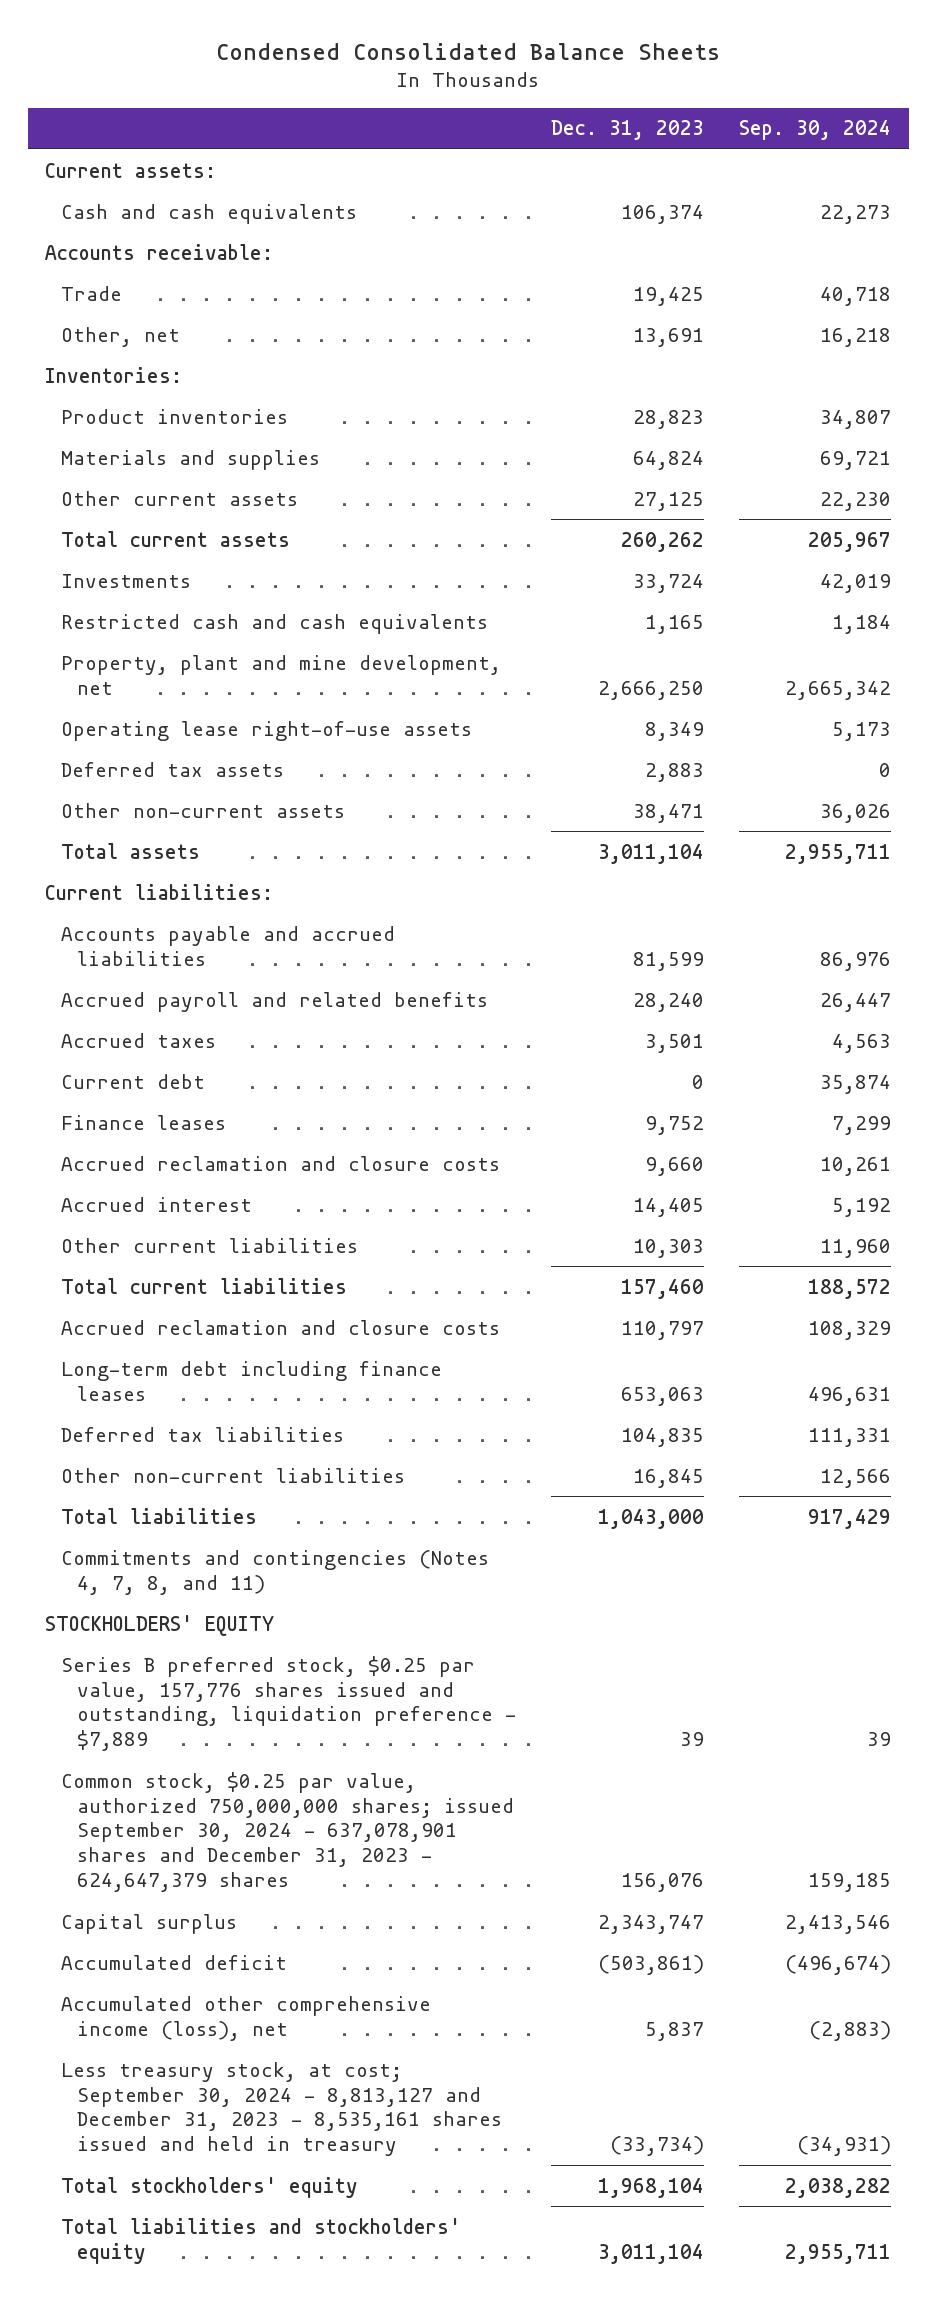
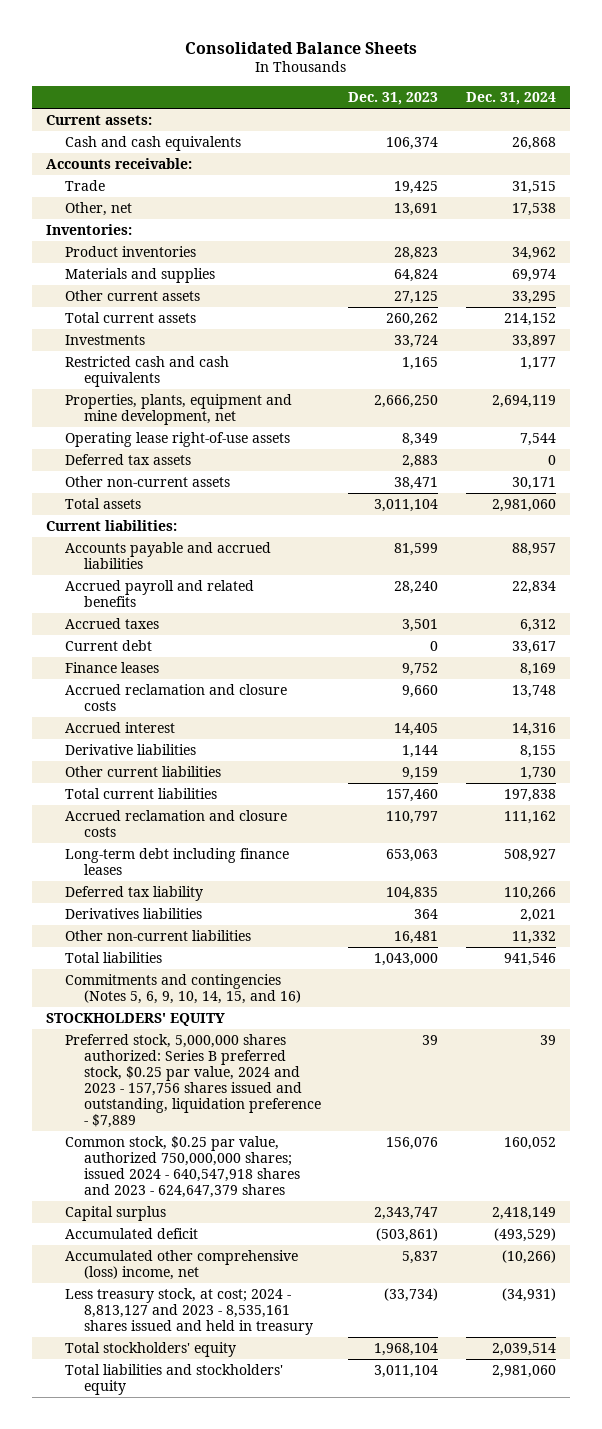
- Condensed Consolidated Balance Sheets
+ Consolidated Balance Sheets
- | Dec. 31, 2023 | Sep. 30, 2024
+ | Dec. 31, 2023 | Dec. 31, 2024
- Property, plant and mine development, net | 2,666,250 | 2,665,342
+ Properties, plants, equipment and mine development, net | 2,666,250 | 2,694,119
- Other current liabilities | 10,303 | 11,960
+ Derivative liabilities | 1,144 | 8,155
+ Other current liabilities | 9,159 | 1,730
- Deferred tax liabilities | 104,835 | 111,331
- Other non-current liabilities | 16,845 | 12,566
+ Deferred tax liability | 104,835 | 110,266
+ Derivatives liabilities | 364 | 2,021
+ Other non-current liabilities | 16,481 | 11,332
- Commitments and contingencies (Notes 4, 7, 8, and 11)
+ Commitments and contingencies (Notes 5, 6, 9, 10, 14, 15, and 16)
- Series B preferred stock, $0.25 par value, 157,776 shares issued and outstanding, liquidation preference - $7,889 | 39 | 39
- Common stock, $0.25 par value, authorized 750,000,000 shares; issued September 30, 2024 - 637,078,901 shares and December 31, 2023 - 624,647,379 shares | 156,076 | 159,185
+ Preferred stock, 5,000,000 shares authorized: Series B preferred stock, $0.25 par value, 2024 and 2023 - 157,756 shares issued and outstanding, liquidation preference - $7,889 | 39 | 39
+ Common stock, $0.25 par value, authorized 750,000,000 shares; issued 2024 - 640,547,918 shares and 2023 - 624,647,379 shares | 156,076 | 160,052
- Accumulated other comprehensive income (loss), net | 5,837 | (2,883)
- Less treasury stock, at cost; September 30, 2024 - 8,813,127 and December 31, 2023 - 8,535,161 shares issued and held in treasury | (33,734) | (34,931)
+ Accumulated other comprehensive (loss) income, net | 5,837 | (10,266)
+ Less treasury stock, at cost; 2024 - 8,813,127 and 2023 - 8,535,161 shares issued and held in treasury | (33,734) | (34,931)

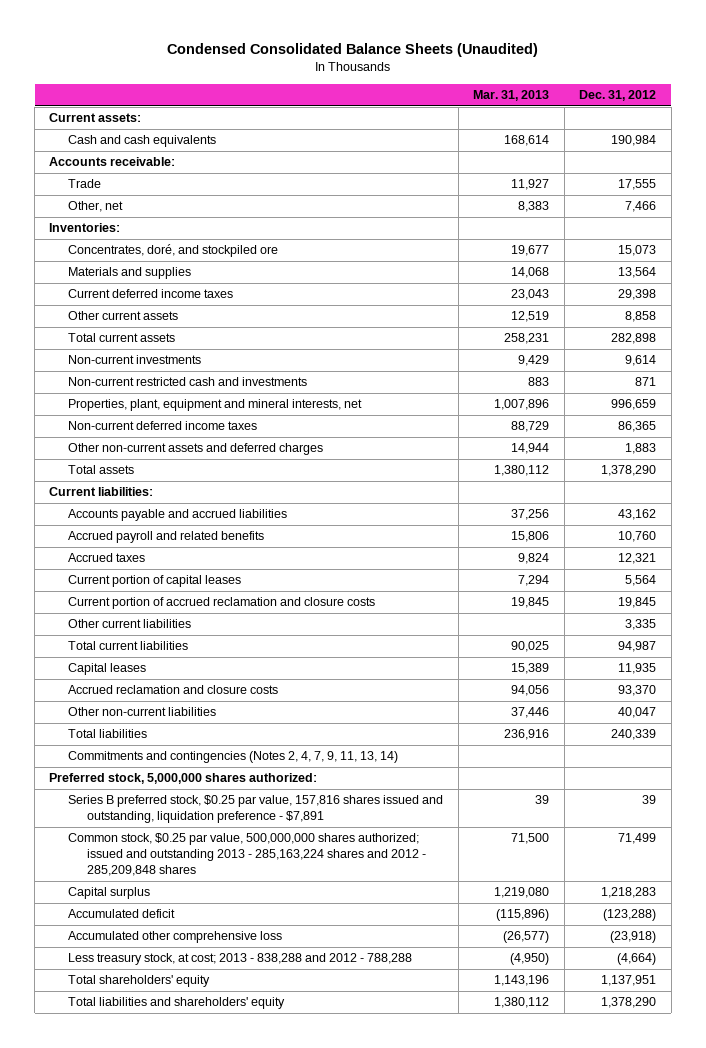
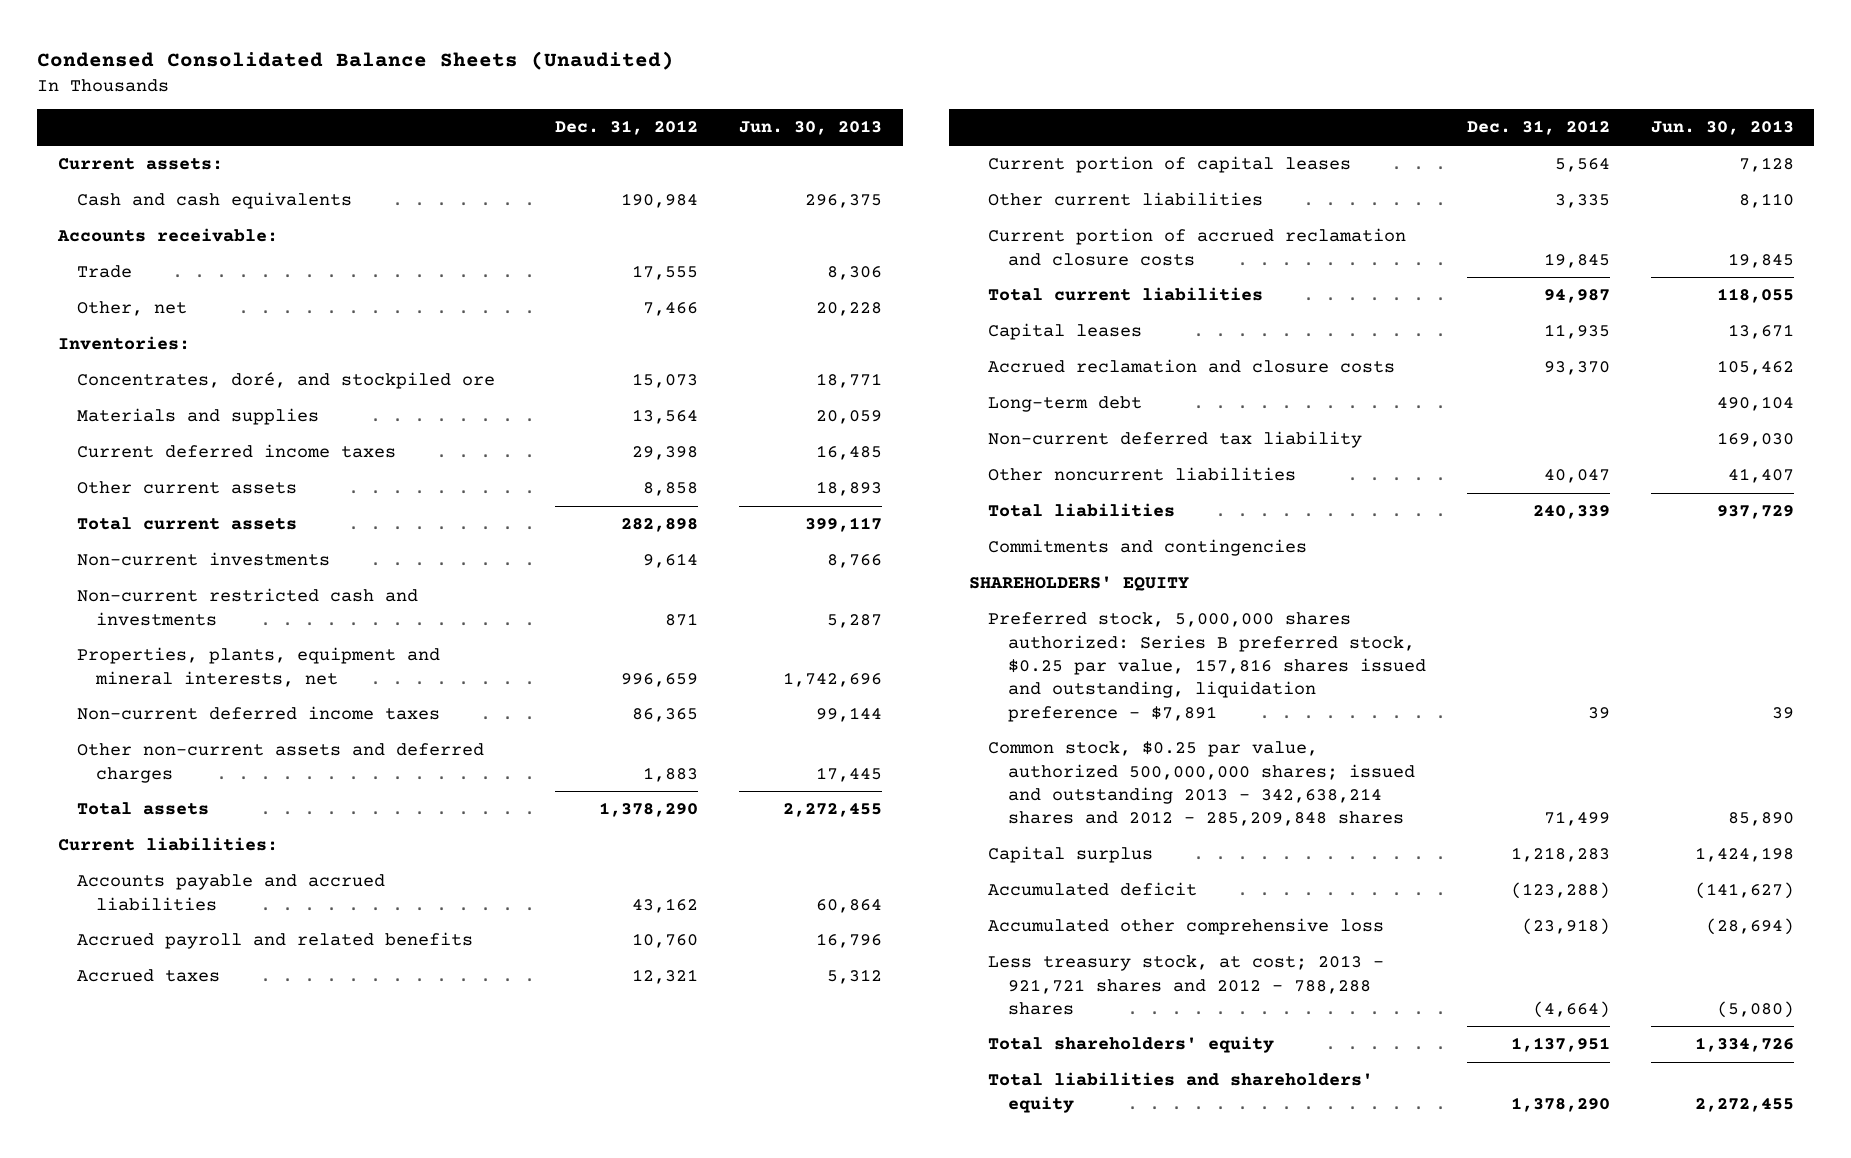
- | Mar. 31, 2013 | Dec. 31, 2012
+ | Dec. 31, 2012 | Jun. 30, 2013
- Properties, plant, equipment and mineral interests, net | 1,007,896 | 996,659
+ Properties, plants, equipment and mineral interests, net | 996,659 | 1,742,696
moved down: Current portion of accrued reclamation and closure costs | 19,845 | 19,845
- Other non-current liabilities | 37,446 | 40,047
+ Long-term debt | | 490,104
+ Non-current deferred tax liability | | 169,030
+ Other noncurrent liabilities | 40,047 | 41,407
- Commitments and contingencies (Notes 2, 4, 7, 9, 11, 13, 14)
- Preferred stock, 5,000,000 shares authorized:
- Series B preferred stock, $0.25 par value, 157,816 shares issued and outstanding, liquidation preference - $7,891 | 39 | 39
- Common stock, $0.25 par value, 500,000,000 shares authorized; issued and outstanding 2013 - 285,163,224 shares and 2012 - 285,209,848 shares | 71,500 | 71,499
+ Commitments and contingencies
+ SHAREHOLDERS' EQUITY
+ Preferred stock, 5,000,000 shares authorized: Series B preferred stock, $0.25 par value, 157,816 shares issued and outstanding, liquidation preference - $7,891 | 39 | 39
+ Common stock, $0.25 par value, authorized 500,000,000 shares; issued and outstanding 2013 - 342,638,214 shares and 2012 - 285,209,848 shares | 71,499 | 85,890
- Less treasury stock, at cost; 2013 - 838,288 and 2012 - 788,288 | (4,950) | (4,664)
+ Less treasury stock, at cost; 2013 - 921,721 shares and 2012 - 788,288 shares | (4,664) | (5,080)

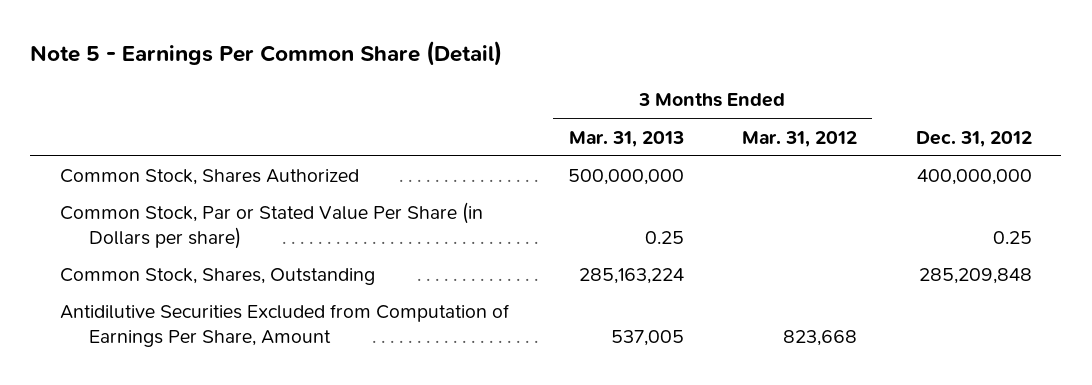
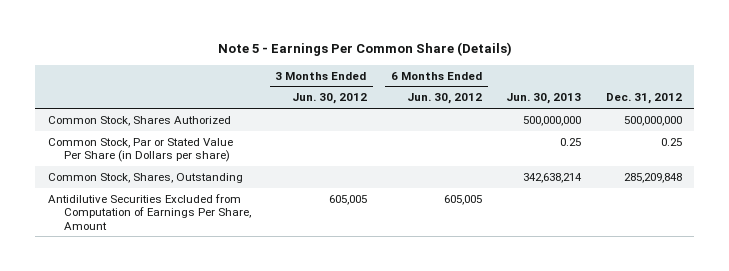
- Note 5 - Earnings Per Common Share (Detail)
+ Note 5 - Earnings Per Common Share (Details)
- | 3 Months Ended Mar. 31, 2013 | 3 Months Ended Mar. 31, 2012 | Dec. 31, 2012
+ | 3 Months Ended Jun. 30, 2012 | 6 Months Ended Jun. 30, 2012 | Jun. 30, 2013 | Dec. 31, 2012
- Common Stock, Shares Authorized | 500,000,000 | | 400,000,000
+ Common Stock, Shares Authorized | | | 500,000,000 | 500,000,000

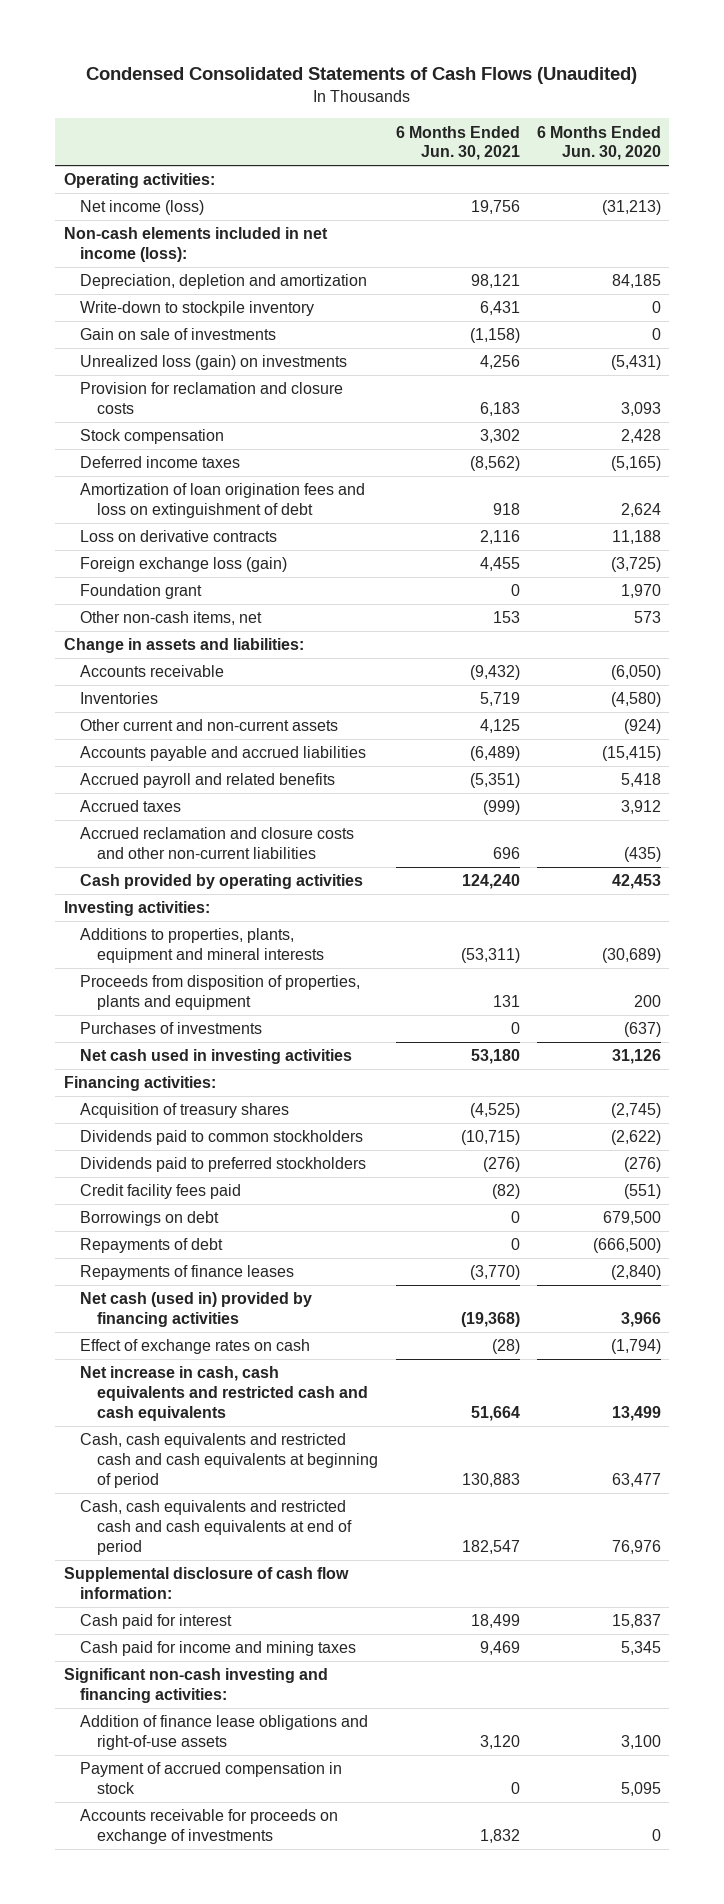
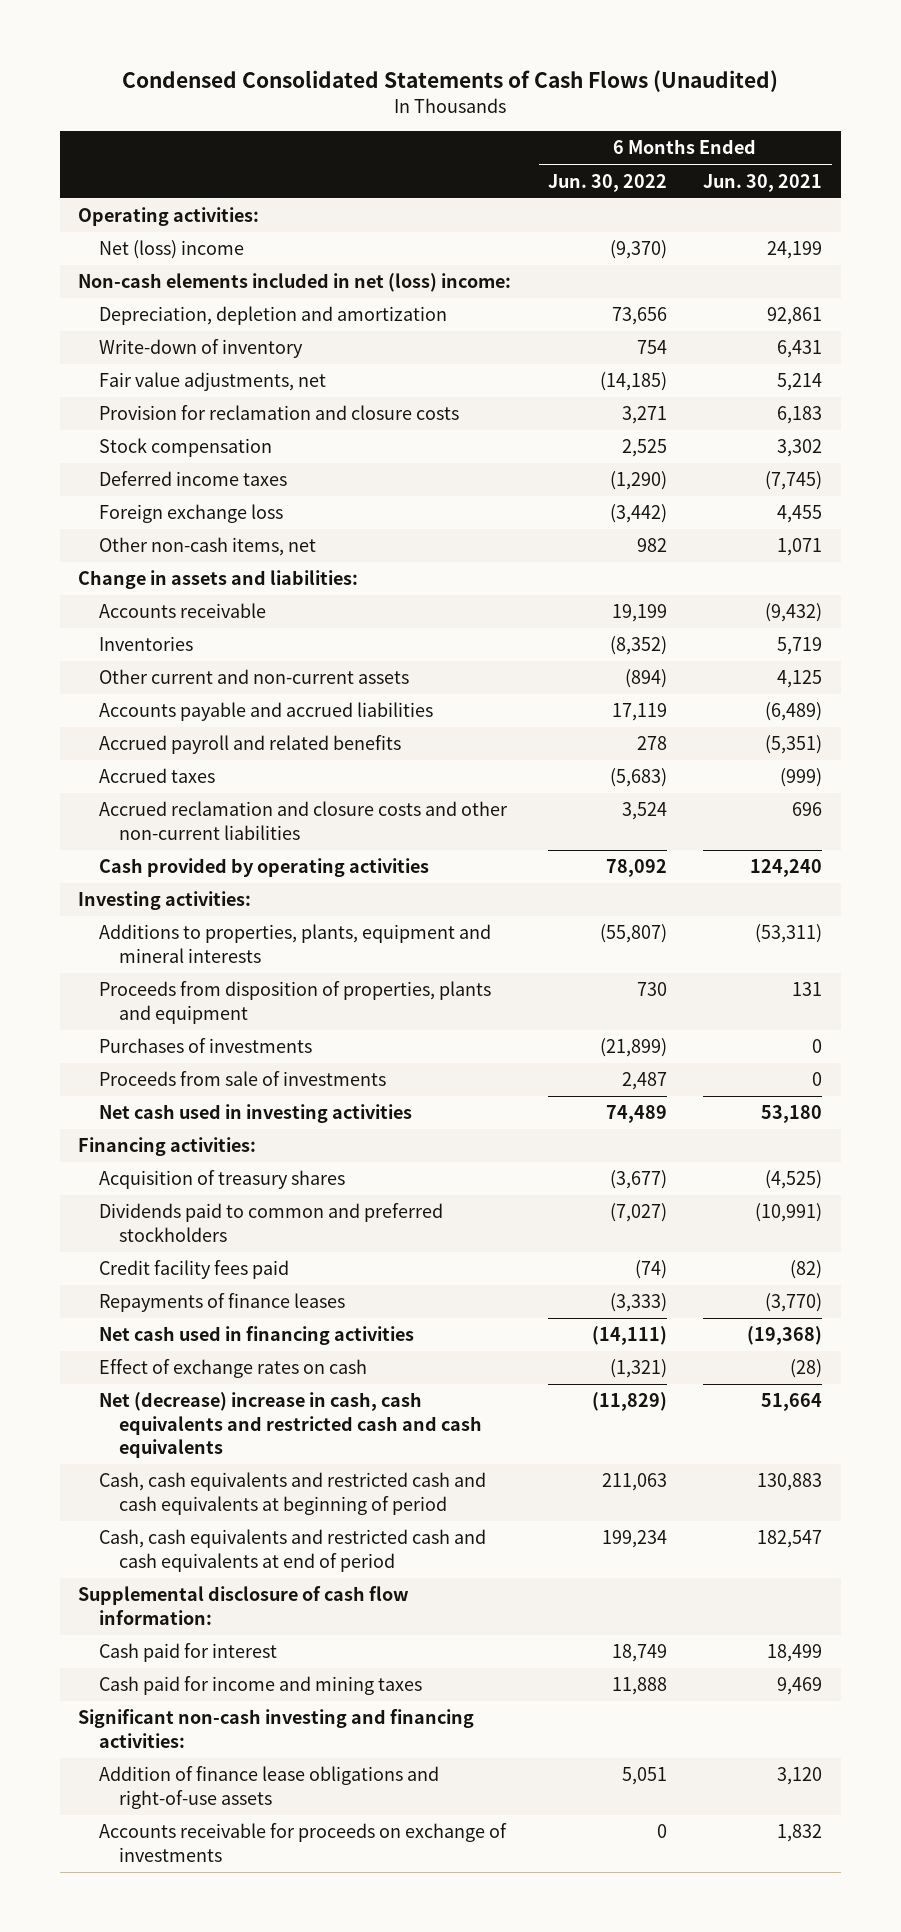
- | 6 Months Ended Jun. 30, 2021 | 6 Months Ended Jun. 30, 2020
+ | 6 Months Ended Jun. 30, 2022 | 6 Months Ended Jun. 30, 2021
- Net income (loss) | 19,756 | (31,213)
- Non-cash elements included in net income (loss):
- Depreciation, depletion and amortization | 98,121 | 84,185
- Write-down to stockpile inventory | 6,431 | 0
- Gain on sale of investments | (1,158) | 0
- Unrealized loss (gain) on investments | 4,256 | (5,431)
+ Net (loss) income | (9,370) | 24,199
+ Non-cash elements included in net (loss) income:
+ Depreciation, depletion and amortization | 73,656 | 92,861
+ Write-down of inventory | 754 | 6,431
+ Fair value adjustments, net | (14,185) | 5,214
- Deferred income taxes | (8,562) | (5,165)
- Amortization of loan origination fees and loss on extinguishment of debt | 918 | 2,624
- Loss on derivative contracts | 2,116 | 11,188
- Foreign exchange loss (gain) | 4,455 | (3,725)
- Foundation grant | 0 | 1,970
- Other non-cash items, net | 153 | 573
+ Deferred income taxes | (1,290) | (7,745)
+ Foreign exchange loss | (3,442) | 4,455
+ Other non-cash items, net | 982 | 1,071
+ Proceeds from sale of investments | 2,487 | 0
- Dividends paid to common stockholders | (10,715) | (2,622)
- Dividends paid to preferred stockholders | (276) | (276)
+ Dividends paid to common and preferred stockholders | (7,027) | (10,991)
- Borrowings on debt | 0 | 679,500
- Repayments of debt | 0 | (666,500)
- Net cash (used in) provided by financing activities | (19,368) | 3,966
+ Net cash used in financing activities | (14,111) | (19,368)
- Net increase in cash, cash equivalents and restricted cash and cash equivalents | 51,664 | 13,499
+ Net (decrease) increase in cash, cash equivalents and restricted cash and cash equivalents | (11,829) | 51,664
- Payment of accrued compensation in stock | 0 | 5,095

